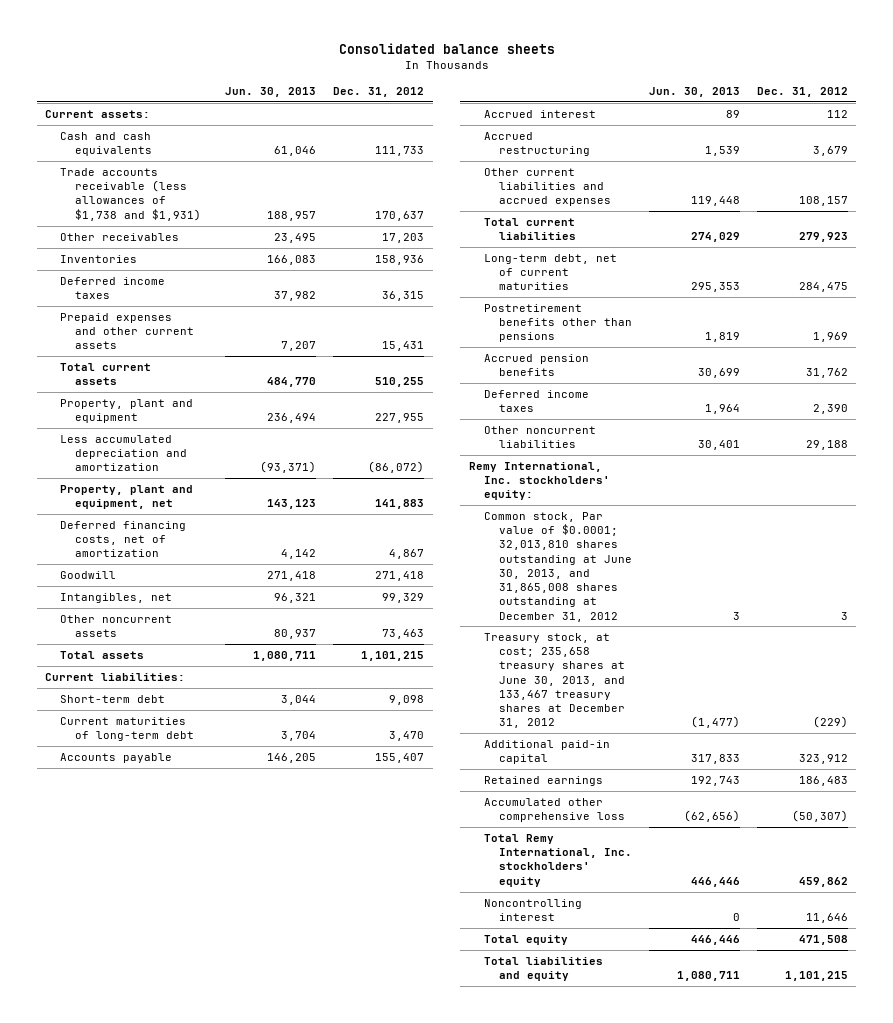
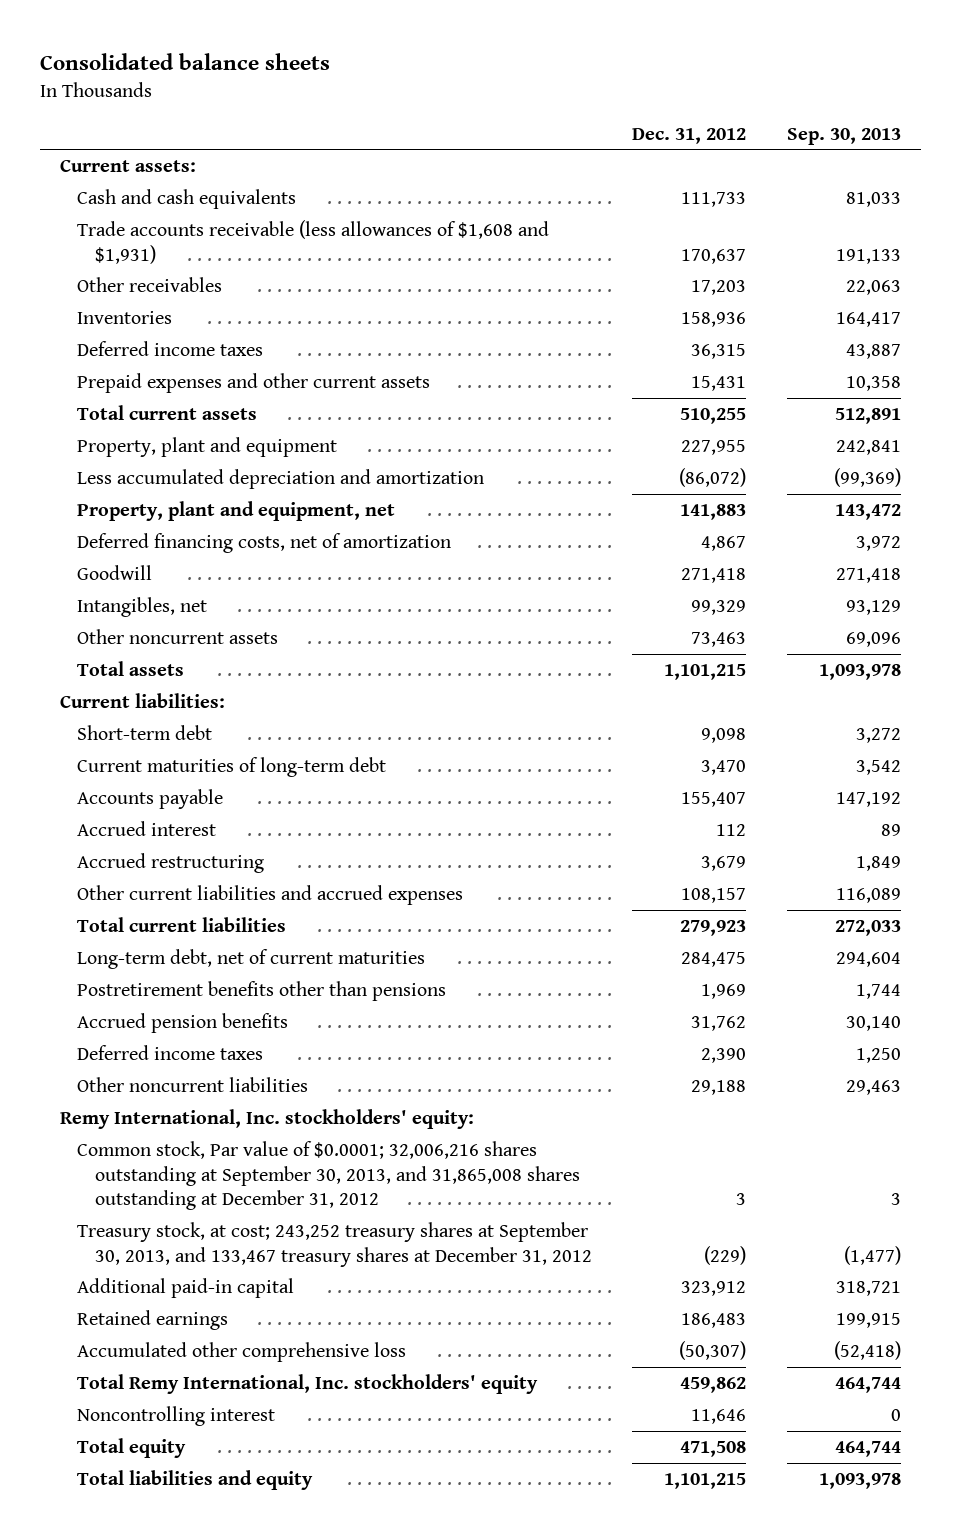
- | Jun. 30, 2013 | Dec. 31, 2012
+ | Dec. 31, 2012 | Sep. 30, 2013
- Trade accounts receivable (less allowances of $1,738 and $1,931) | 188,957 | 170,637
+ Trade accounts receivable (less allowances of $1,608 and $1,931) | 170,637 | 191,133
- Common stock, Par value of $0.0001; 32,013,810 shares outstanding at June 30, 2013, and 31,865,008 shares outstanding at December 31, 2012 | 3 | 3
- Treasury stock, at cost; 235,658 treasury shares at June 30, 2013, and 133,467 treasury shares at December 31, 2012 | (1,477) | (229)
+ Common stock, Par value of $0.0001; 32,006,216 shares outstanding at September 30, 2013, and 31,865,008 shares outstanding at December 31, 2012 | 3 | 3
+ Treasury stock, at cost; 243,252 treasury shares at September 30, 2013, and 133,467 treasury shares at December 31, 2012 | (229) | (1,477)

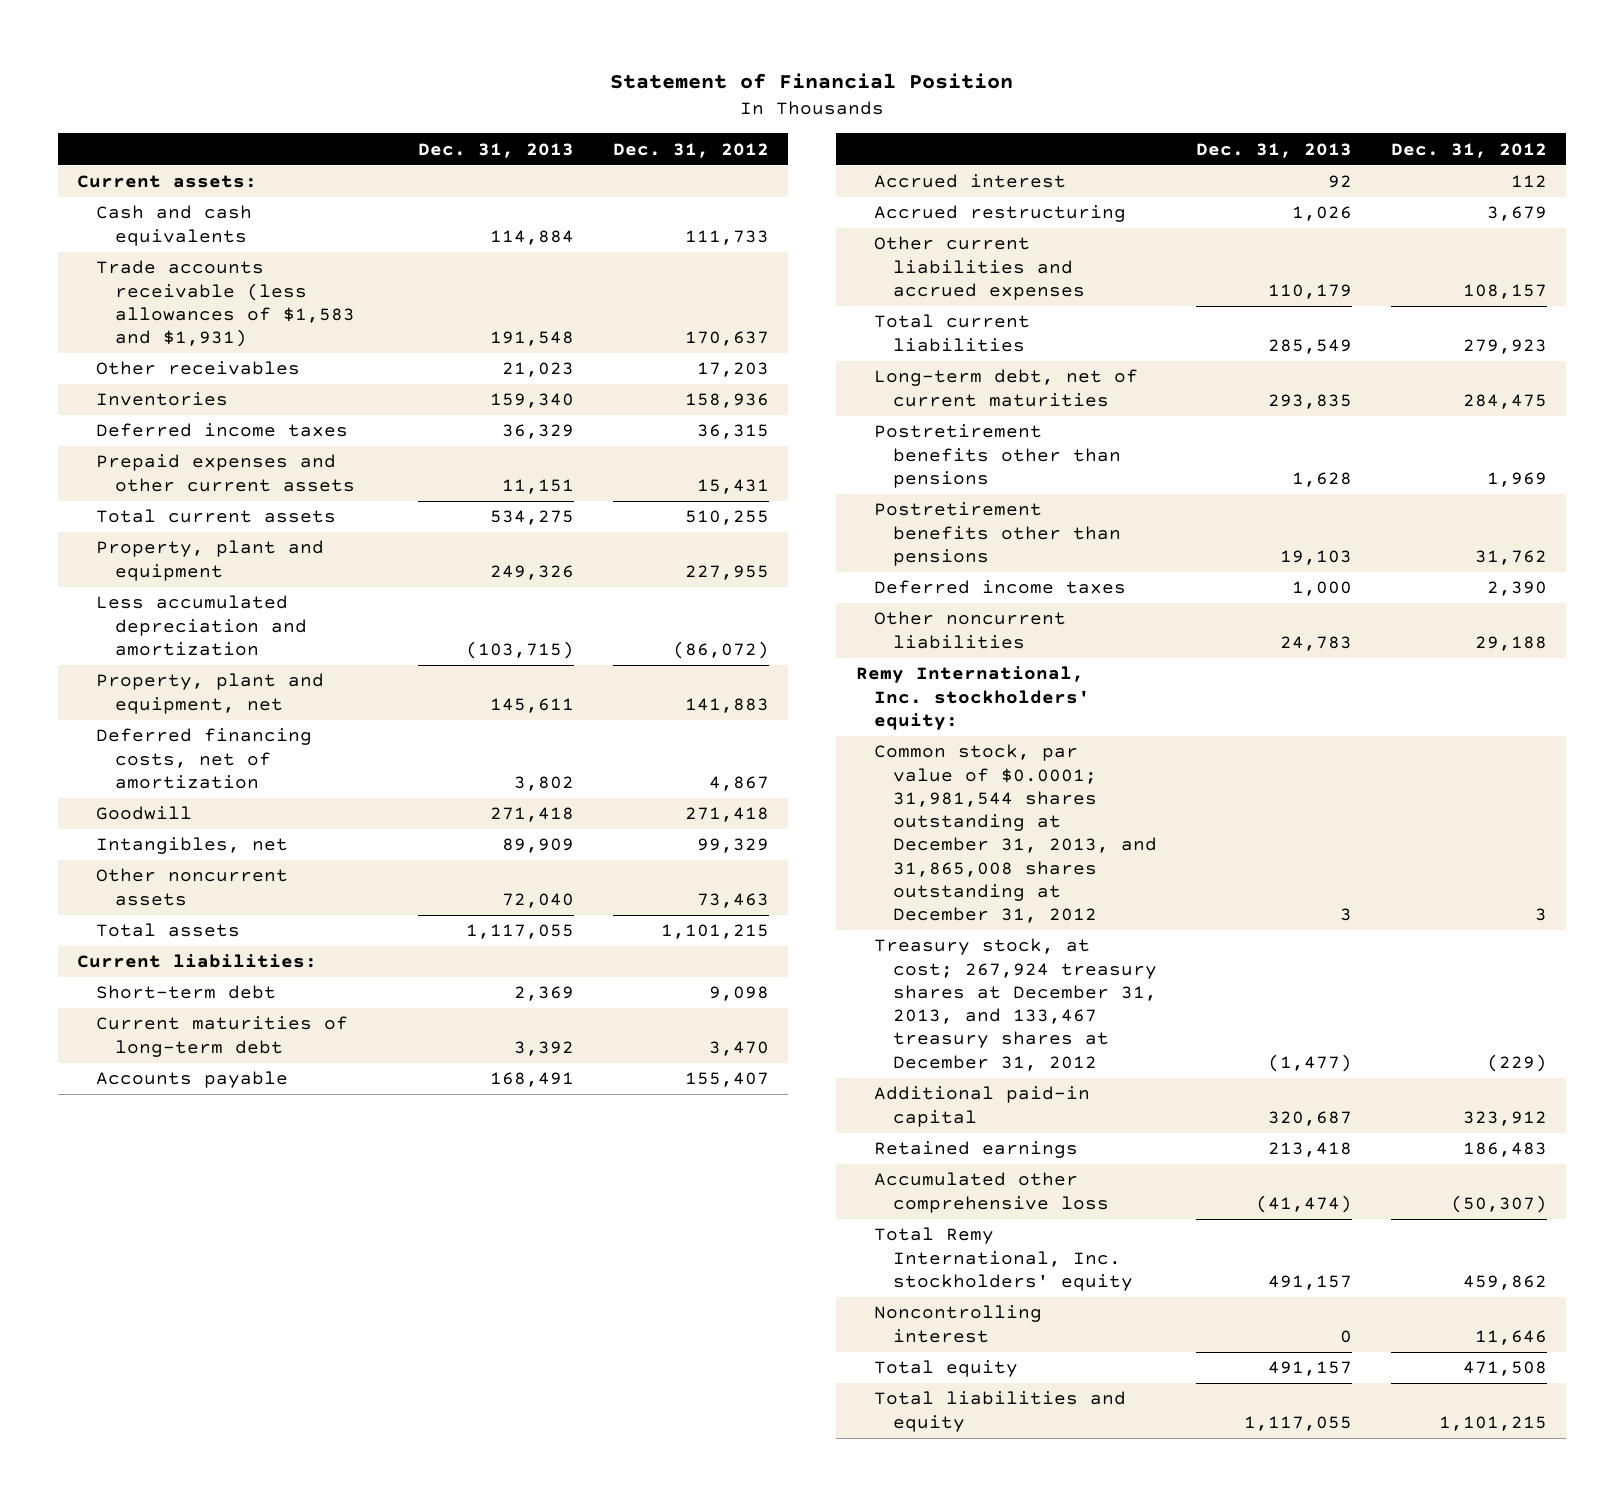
- Consolidated balance sheets
+ Statement of Financial Position
- | Dec. 31, 2012 | Sep. 30, 2013
+ | Dec. 31, 2013 | Dec. 31, 2012
- Trade accounts receivable (less allowances of $1,608 and $1,931) | 170,637 | 191,133
+ Trade accounts receivable (less allowances of $1,583 and $1,931) | 191,548 | 170,637
- Accrued pension benefits | 31,762 | 30,140
+ Postretirement benefits other than pensions | 19,103 | 31,762
- Common stock, Par value of $0.0001; 32,006,216 shares outstanding at September 30, 2013, and 31,865,008 shares outstanding at December 31, 2012 | 3 | 3
- Treasury stock, at cost; 243,252 treasury shares at September 30, 2013, and 133,467 treasury shares at December 31, 2012 | (229) | (1,477)
+ Common stock, par value of $0.0001; 31,981,544 shares outstanding at December 31, 2013, and 31,865,008 shares outstanding at December 31, 2012 | 3 | 3
+ Treasury stock, at cost; 267,924 treasury shares at December 31, 2013, and 133,467 treasury shares at December 31, 2012 | (1,477) | (229)

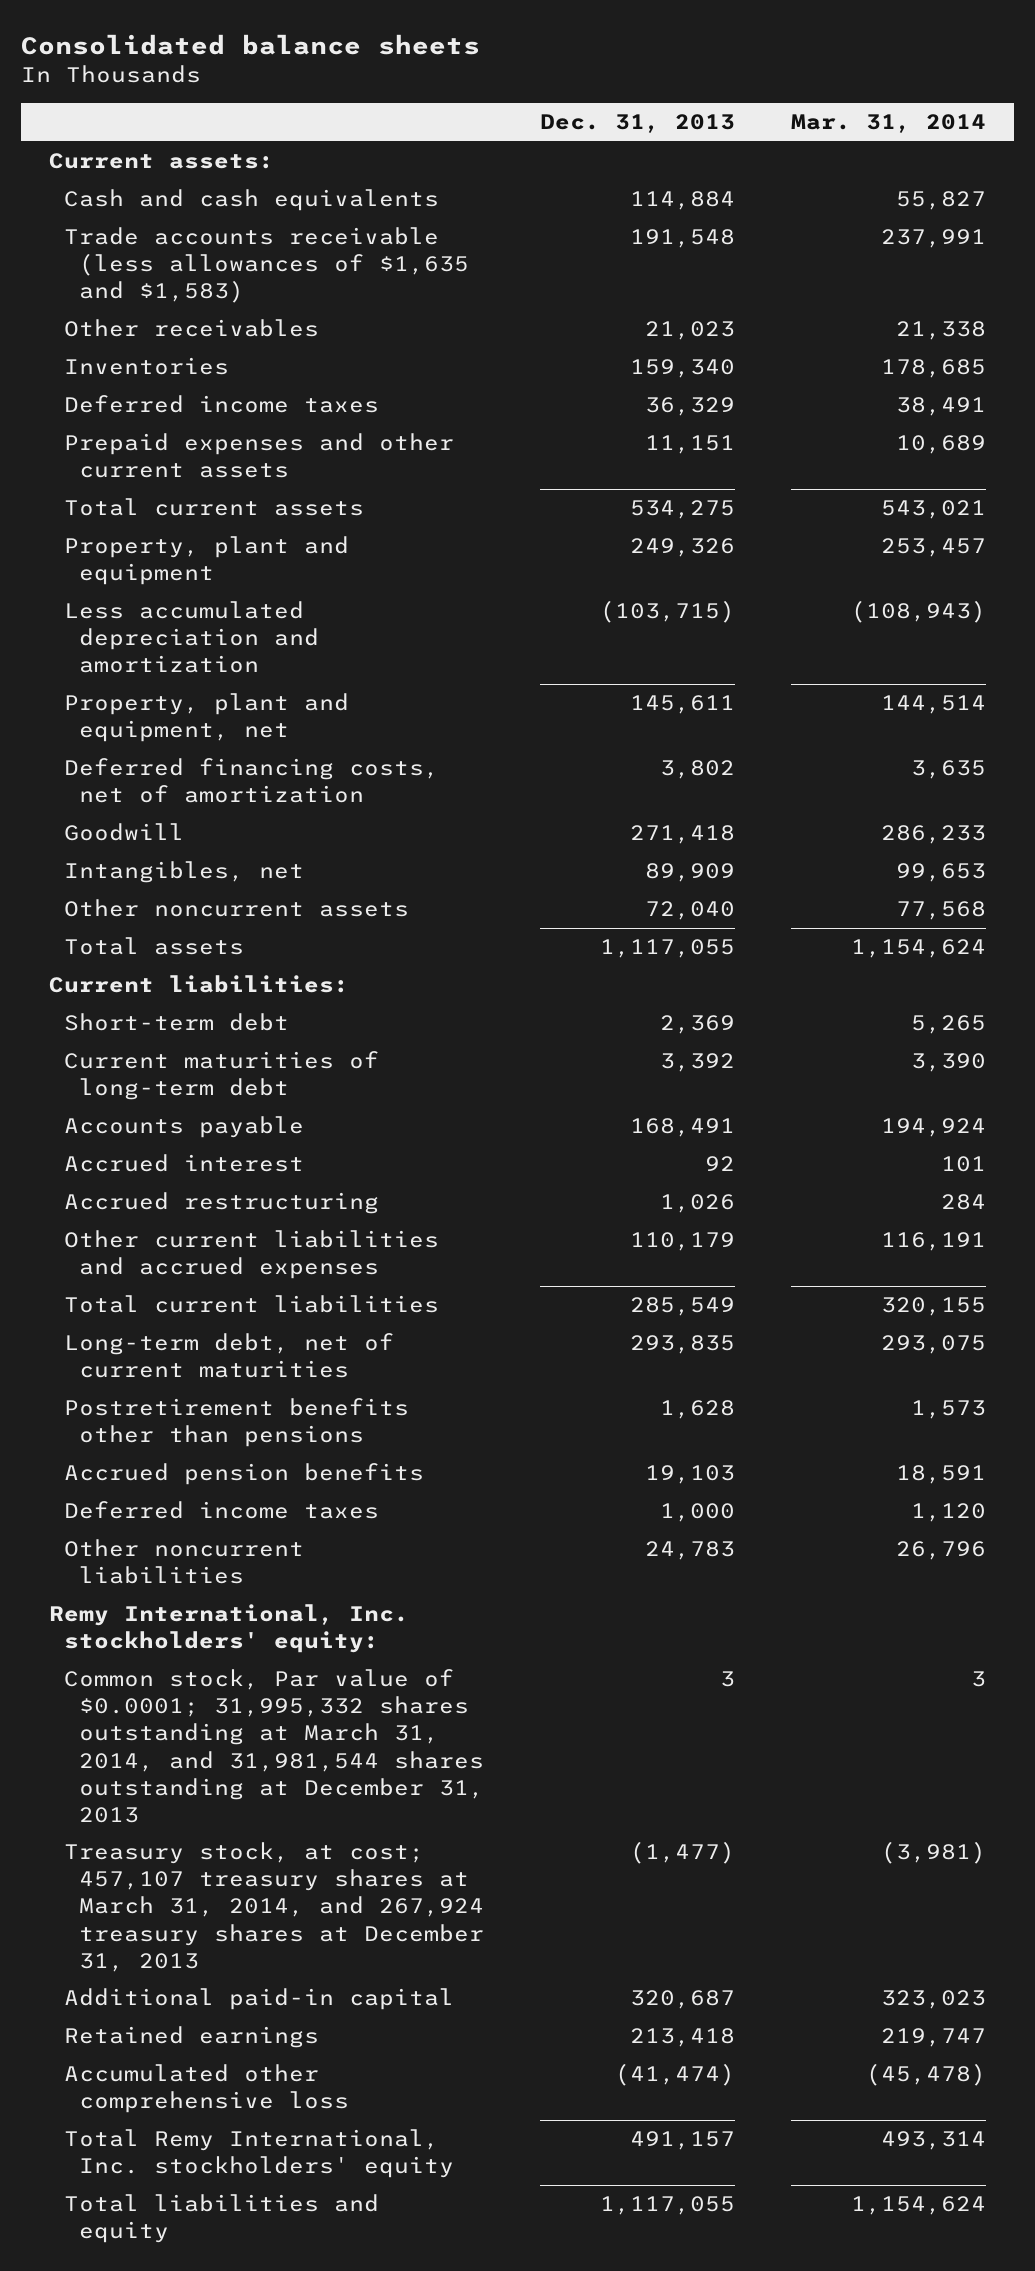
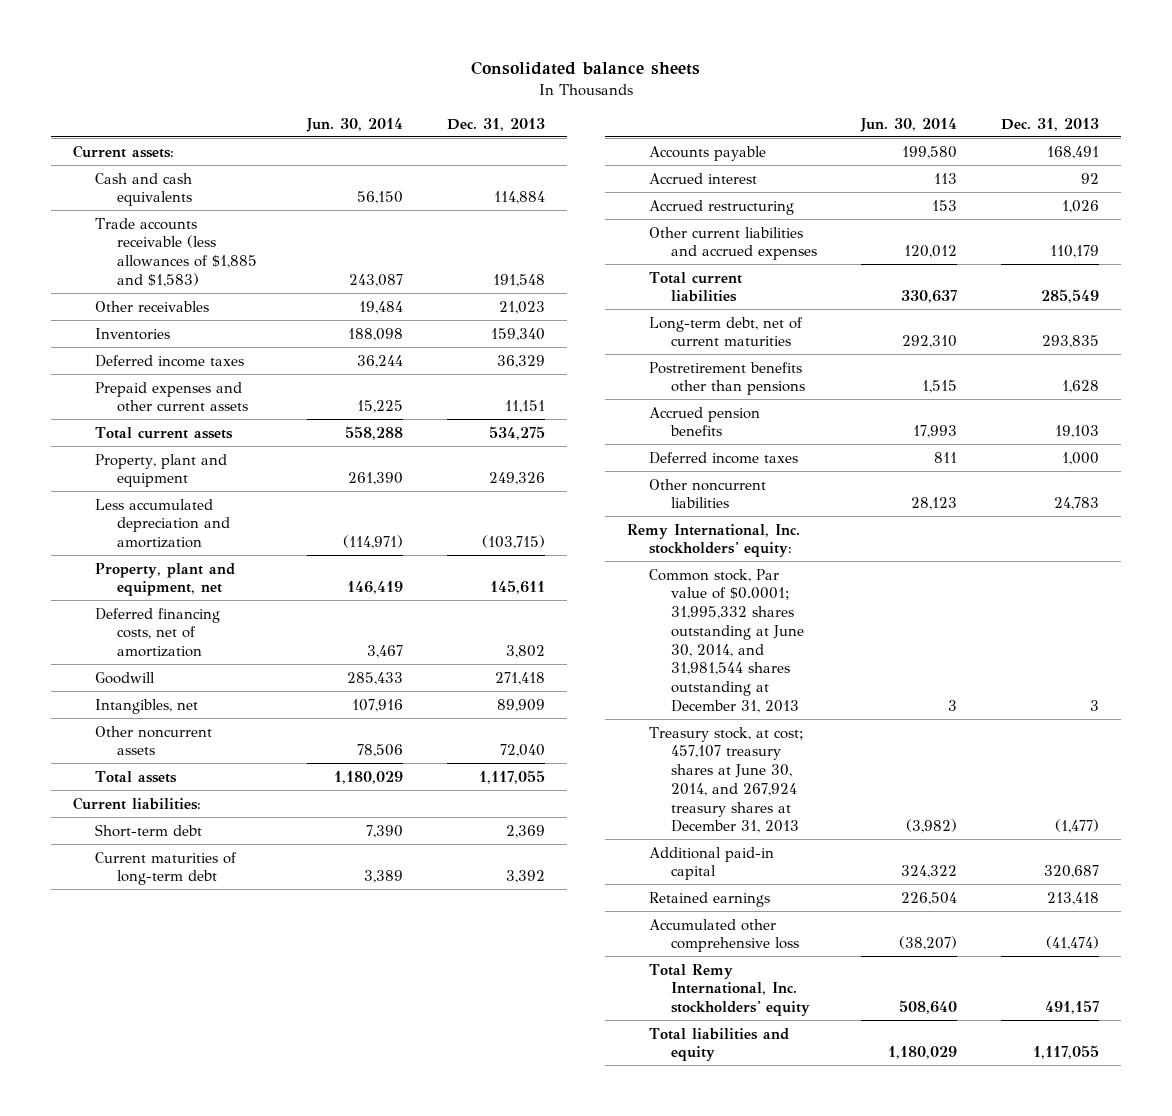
- | Dec. 31, 2013 | Mar. 31, 2014
+ | Jun. 30, 2014 | Dec. 31, 2013
- Trade accounts receivable (less allowances of $1,635 and $1,583) | 191,548 | 237,991
+ Trade accounts receivable (less allowances of $1,885 and $1,583) | 243,087 | 191,548
- Common stock, Par value of $0.0001; 31,995,332 shares outstanding at March 31, 2014, and 31,981,544 shares outstanding at December 31, 2013 | 3 | 3
- Treasury stock, at cost; 457,107 treasury shares at March 31, 2014, and 267,924 treasury shares at December 31, 2013 | (1,477) | (3,981)
+ Common stock, Par value of $0.0001; 31,995,332 shares outstanding at June 30, 2014, and 31,981,544 shares outstanding at December 31, 2013 | 3 | 3
+ Treasury stock, at cost; 457,107 treasury shares at June 30, 2014, and 267,924 treasury shares at December 31, 2013 | (3,982) | (1,477)

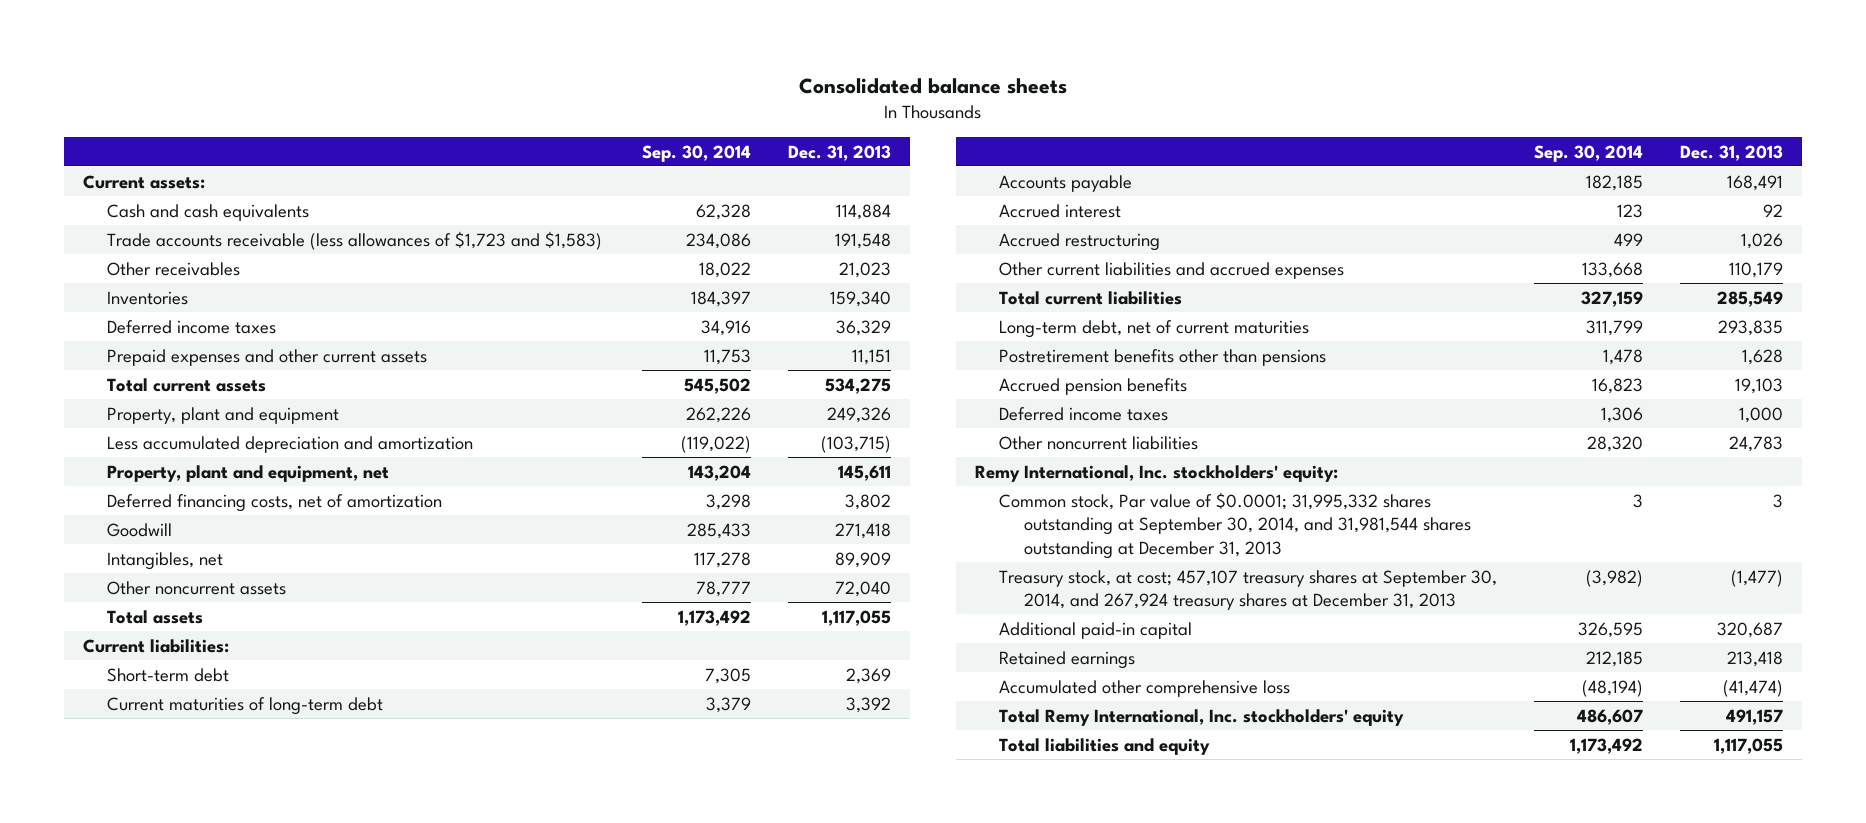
- | Jun. 30, 2014 | Dec. 31, 2013
+ | Sep. 30, 2014 | Dec. 31, 2013
- Trade accounts receivable (less allowances of $1,885 and $1,583) | 243,087 | 191,548
+ Trade accounts receivable (less allowances of $1,723 and $1,583) | 234,086 | 191,548
- Common stock, Par value of $0.0001; 31,995,332 shares outstanding at June 30, 2014, and 31,981,544 shares outstanding at December 31, 2013 | 3 | 3
- Treasury stock, at cost; 457,107 treasury shares at June 30, 2014, and 267,924 treasury shares at December 31, 2013 | (3,982) | (1,477)
+ Common stock, Par value of $0.0001; 31,995,332 shares outstanding at September 30, 2014, and 31,981,544 shares outstanding at December 31, 2013 | 3 | 3
+ Treasury stock, at cost; 457,107 treasury shares at September 30, 2014, and 267,924 treasury shares at December 31, 2013 | (3,982) | (1,477)

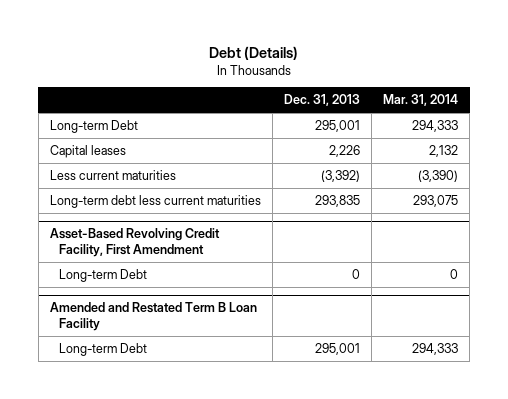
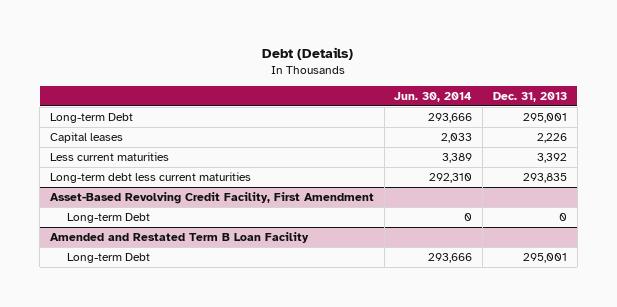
- | Dec. 31, 2013 | Mar. 31, 2014
+ | Jun. 30, 2014 | Dec. 31, 2013
- Less current maturities | (3,392) | (3,390)
+ Less current maturities | 3,389 | 3,392

